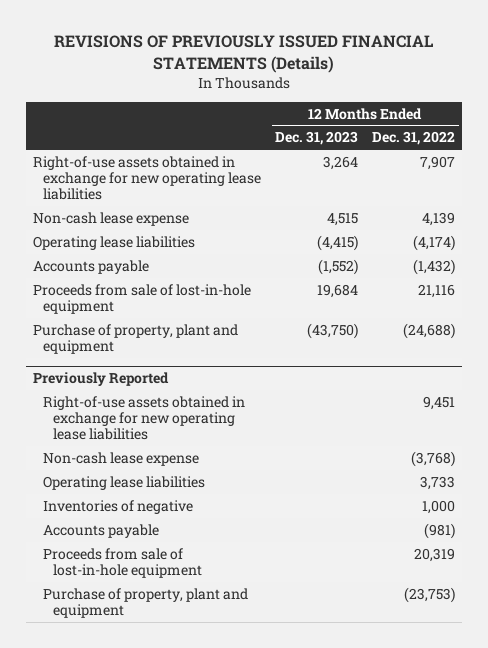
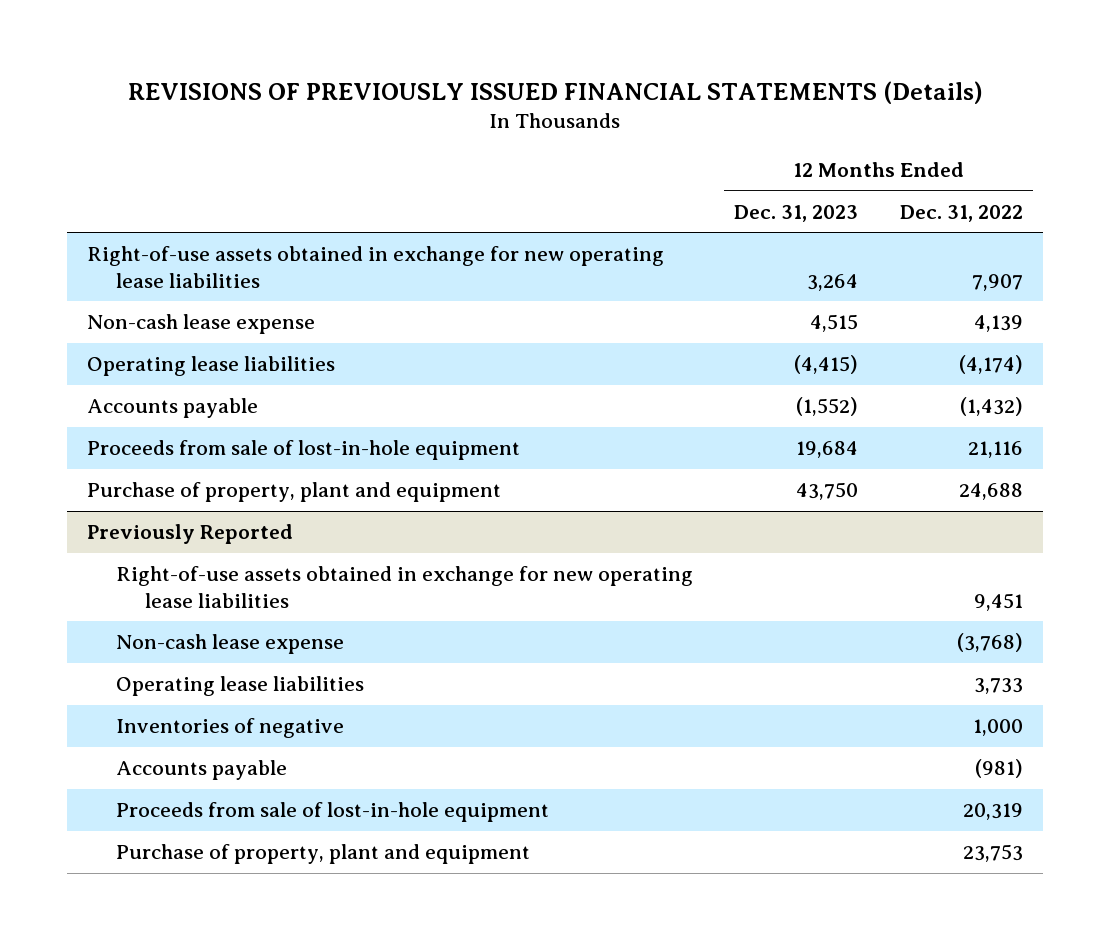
- Purchase of property, plant and equipment | (43,750) | (24,688)
+ Purchase of property, plant and equipment | 43,750 | 24,688
@ Previously Reported
- Purchase of property, plant and equipment | | (23,753)
+ Purchase of property, plant and equipment | | 23,753

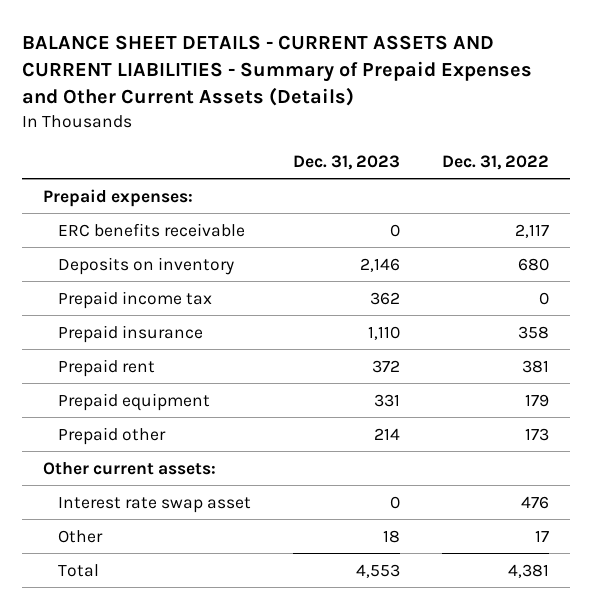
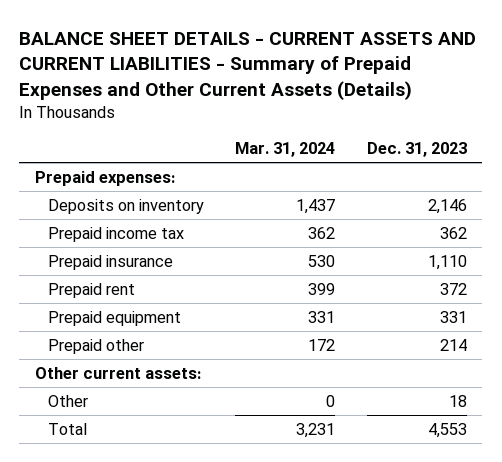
- | Dec. 31, 2023 | Dec. 31, 2022
+ | Mar. 31, 2024 | Dec. 31, 2023
- ERC benefits receivable | 0 | 2,117
- Interest rate swap asset | 0 | 476

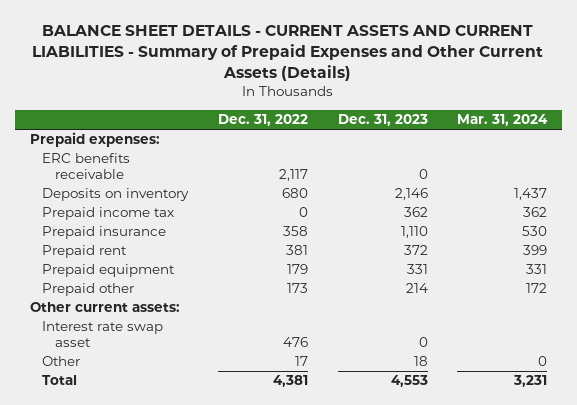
- | Mar. 31, 2024 | Dec. 31, 2023
+ | Dec. 31, 2022 | Dec. 31, 2023 | Mar. 31, 2024
+ ERC benefits receivable | 2,117 | 0 |
+ Interest rate swap asset | 476 | 0 |

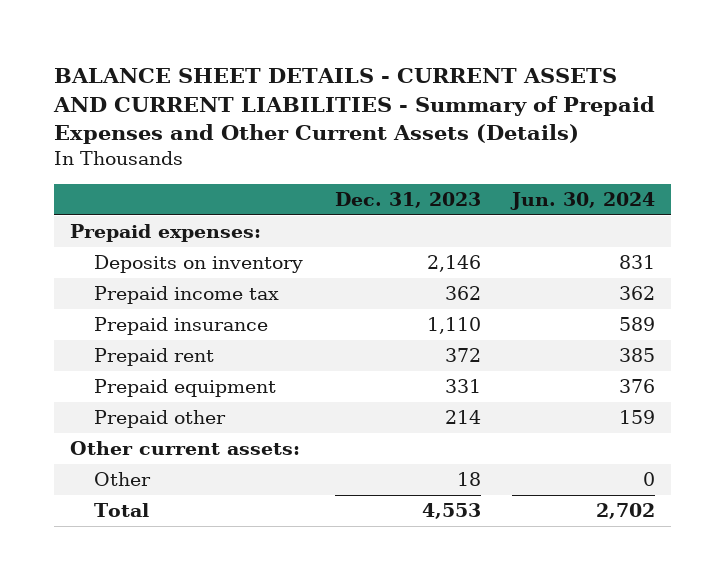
- | Dec. 31, 2022 | Dec. 31, 2023 | Mar. 31, 2024
+ | Dec. 31, 2023 | Jun. 30, 2024
- ERC benefits receivable | 2,117 | 0 |
- Interest rate swap asset | 476 | 0 |

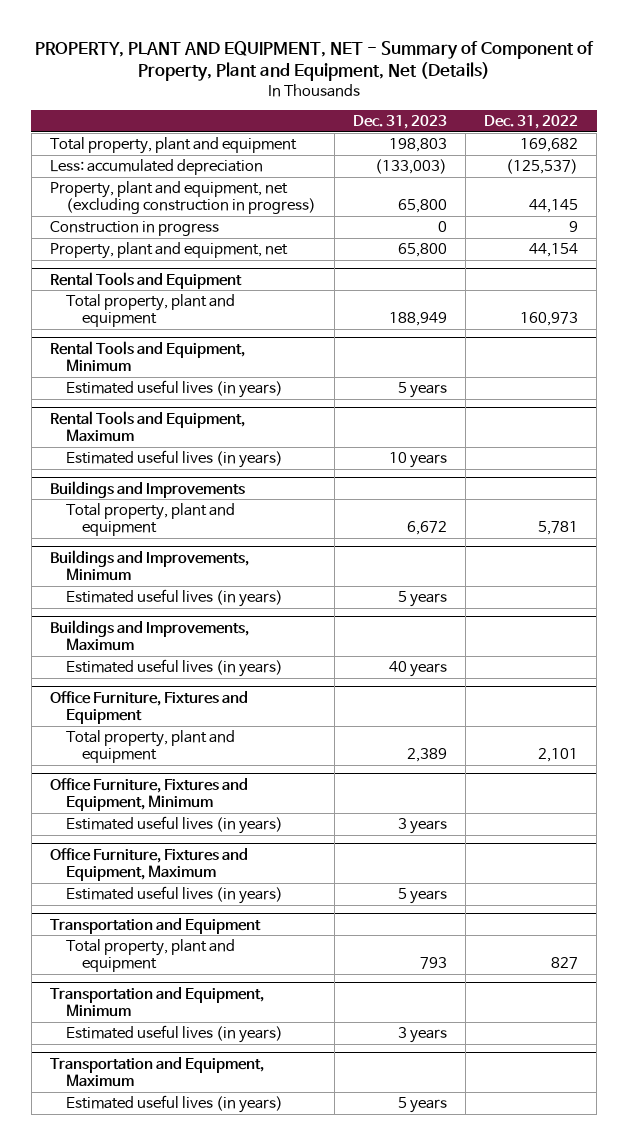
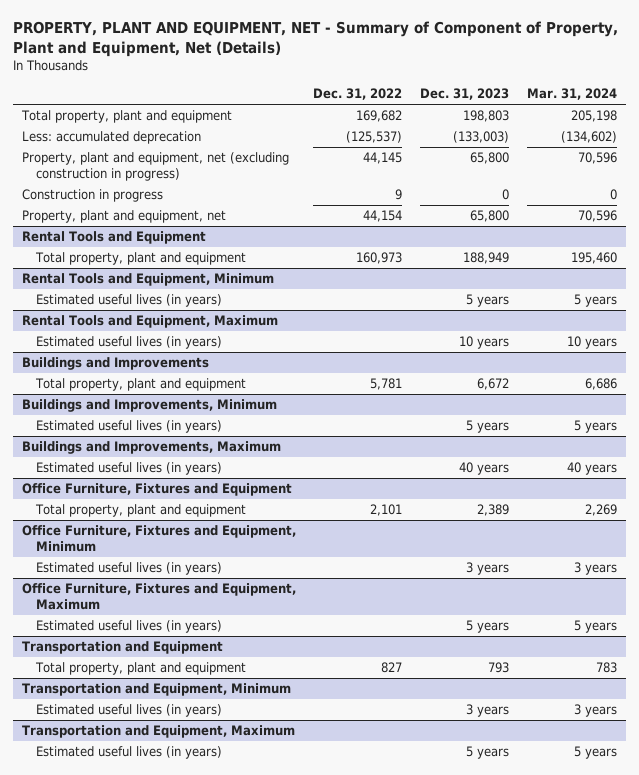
- | Dec. 31, 2023 | Dec. 31, 2022
+ | Dec. 31, 2022 | Dec. 31, 2023 | Mar. 31, 2024
- Less: accumulated depreciation | (133,003) | (125,537)
+ Less: accumulated deprecation | (125,537) | (133,003) | (134,602)

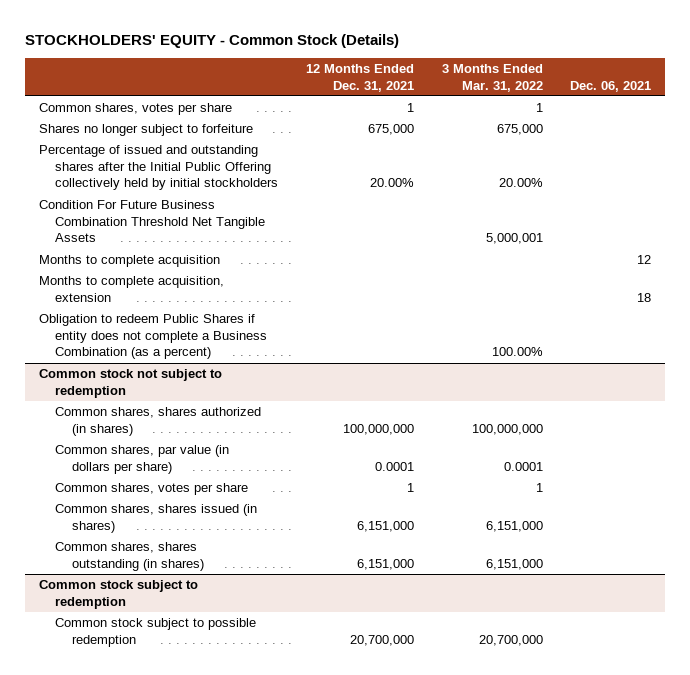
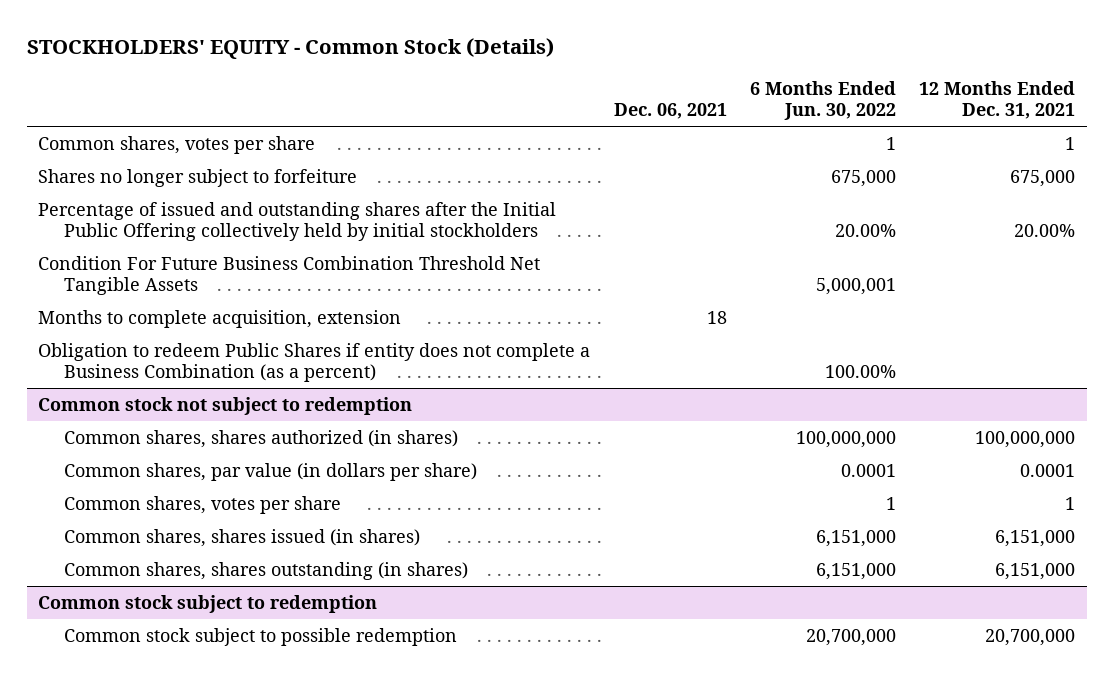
- | 12 Months Ended Dec. 31, 2021 | 3 Months Ended Mar. 31, 2022 | Dec. 06, 2021
+ | Dec. 06, 2021 | 6 Months Ended Jun. 30, 2022 | 12 Months Ended Dec. 31, 2021
- Months to complete acquisition | | | 12

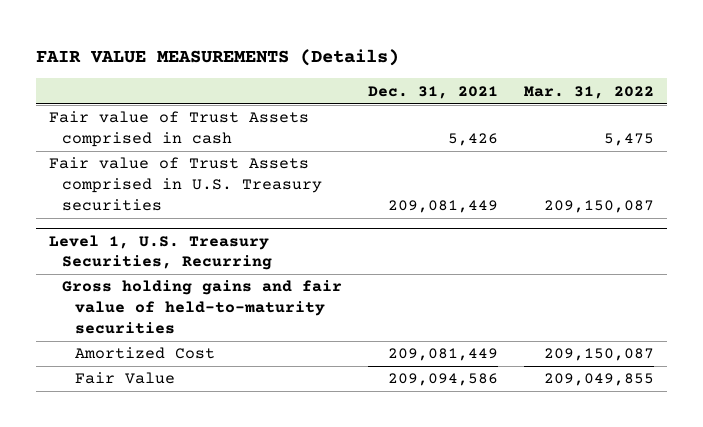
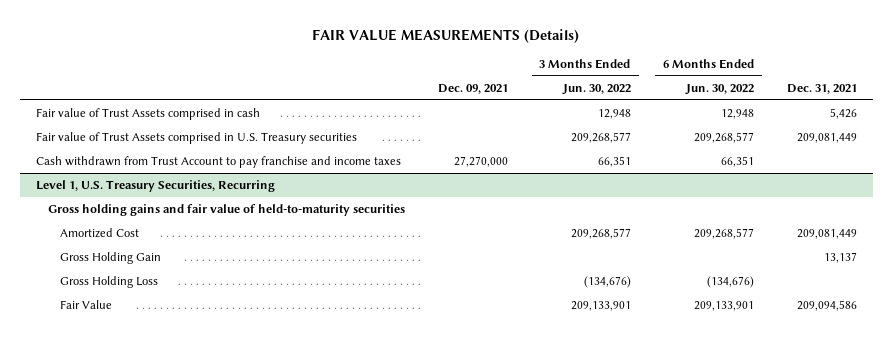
- | Dec. 31, 2021 | Mar. 31, 2022
+ | Dec. 09, 2021 | 3 Months Ended Jun. 30, 2022 | 6 Months Ended Jun. 30, 2022 | Dec. 31, 2021
+ Cash withdrawn from Trust Account to pay franchise and income taxes | 27,270,000 | 66,351 | 66,351 |
@ Level 1, U.S. Treasury Securities, Recurring
+ Gross Holding Gain | | | | 13,137
+ Gross Holding Loss | | (134,676) | (134,676) |

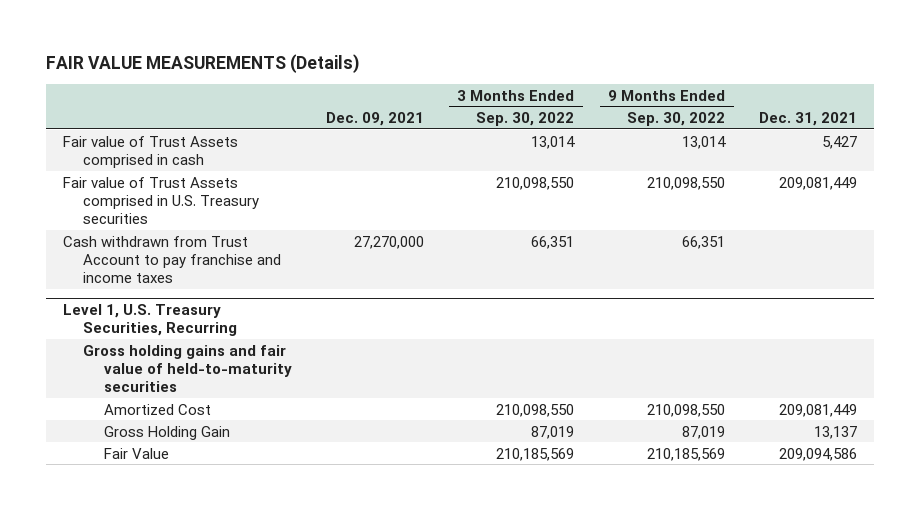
- | Dec. 09, 2021 | 3 Months Ended Jun. 30, 2022 | 6 Months Ended Jun. 30, 2022 | Dec. 31, 2021
+ | Dec. 09, 2021 | 3 Months Ended Sep. 30, 2022 | 9 Months Ended Sep. 30, 2022 | Dec. 31, 2021
- Fair value of Trust Assets comprised in cash | | 12,948 | 12,948 | 5,426
+ Fair value of Trust Assets comprised in cash | | 13,014 | 13,014 | 5,427
@ Level 1, U.S. Treasury Securities, Recurring
- Gross Holding Loss | | (134,676) | (134,676) |

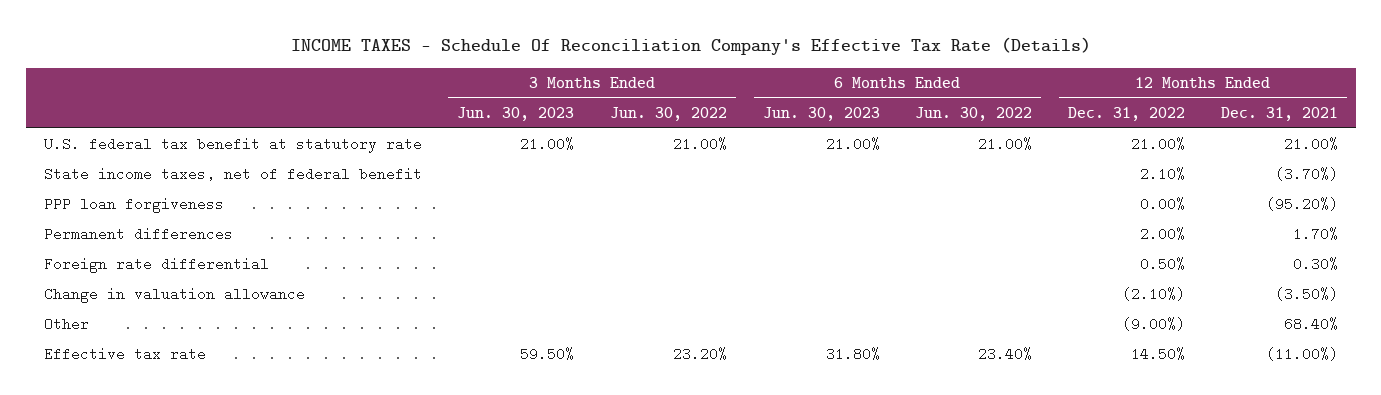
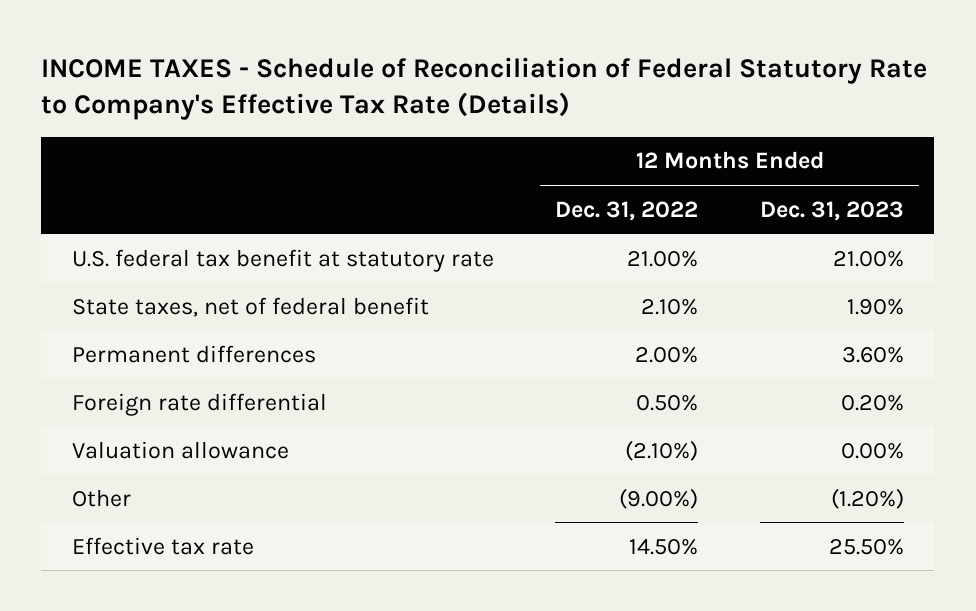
- INCOME TAXES - Schedule Of Reconciliation Company's Effective Tax Rate (Details)
+ INCOME TAXES - Schedule of Reconciliation of Federal Statutory Rate to Company's Effective Tax Rate (Details)
- | 3 Months Ended Jun. 30, 2023 | 3 Months Ended Jun. 30, 2022 | 6 Months Ended Jun. 30, 2023 | 6 Months Ended Jun. 30, 2022 | 12 Months Ended Dec. 31, 2022 | 12 Months Ended Dec. 31, 2021
+ | 12 Months Ended Dec. 31, 2022 | 12 Months Ended Dec. 31, 2023
- State income taxes, net of federal benefit | | | | | 2.10% | (3.70%)
- PPP loan forgiveness | | | | | 0.00% | (95.20%)
+ State taxes, net of federal benefit | 2.10% | 1.90%
- Change in valuation allowance | | | | | (2.10%) | (3.50%)
+ Valuation allowance | (2.10%) | 0.00%

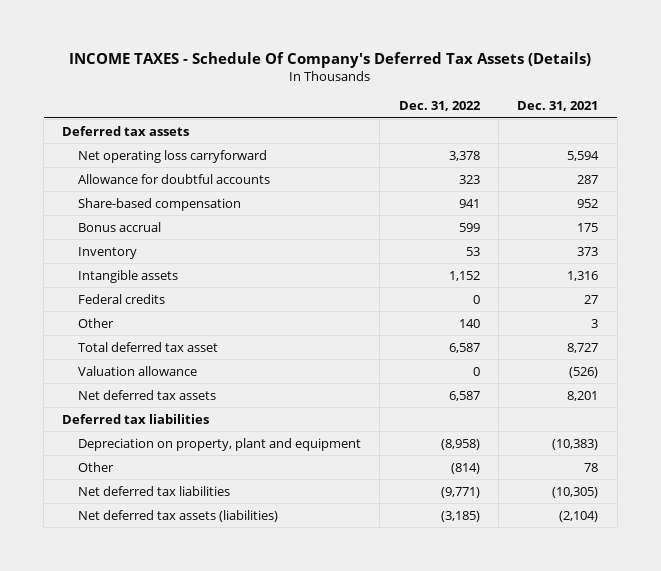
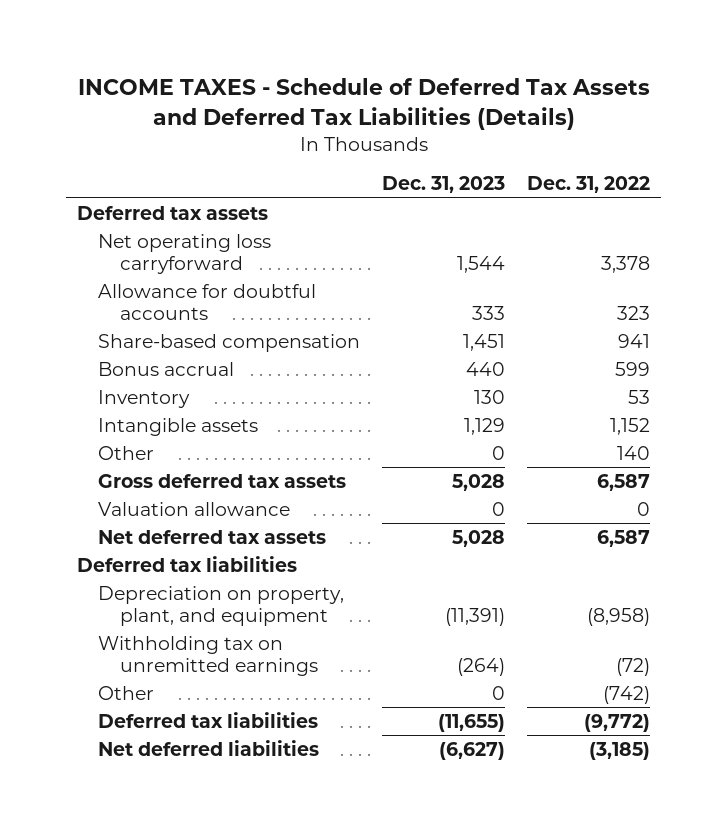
- INCOME TAXES - Schedule Of Company's Deferred Tax Assets (Details)
+ INCOME TAXES - Schedule of Deferred Tax Assets and Deferred Tax Liabilities (Details)
- | Dec. 31, 2022 | Dec. 31, 2021
+ | Dec. 31, 2023 | Dec. 31, 2022
- Federal credits | 0 | 27
- Total deferred tax asset | 6,587 | 8,727
+ Gross deferred tax assets | 5,028 | 6,587
- Depreciation on property, plant and equipment | (8,958) | (10,383)
- Other | (814) | 78
- Net deferred tax liabilities | (9,771) | (10,305)
- Net deferred tax assets (liabilities) | (3,185) | (2,104)
+ Depreciation on property, plant, and equipment | (11,391) | (8,958)
+ Withholding tax on unremitted earnings | (264) | (72)
+ Other | 0 | (742)
+ Deferred tax liabilities | (11,655) | (9,772)
+ Net deferred liabilities | (6,627) | (3,185)

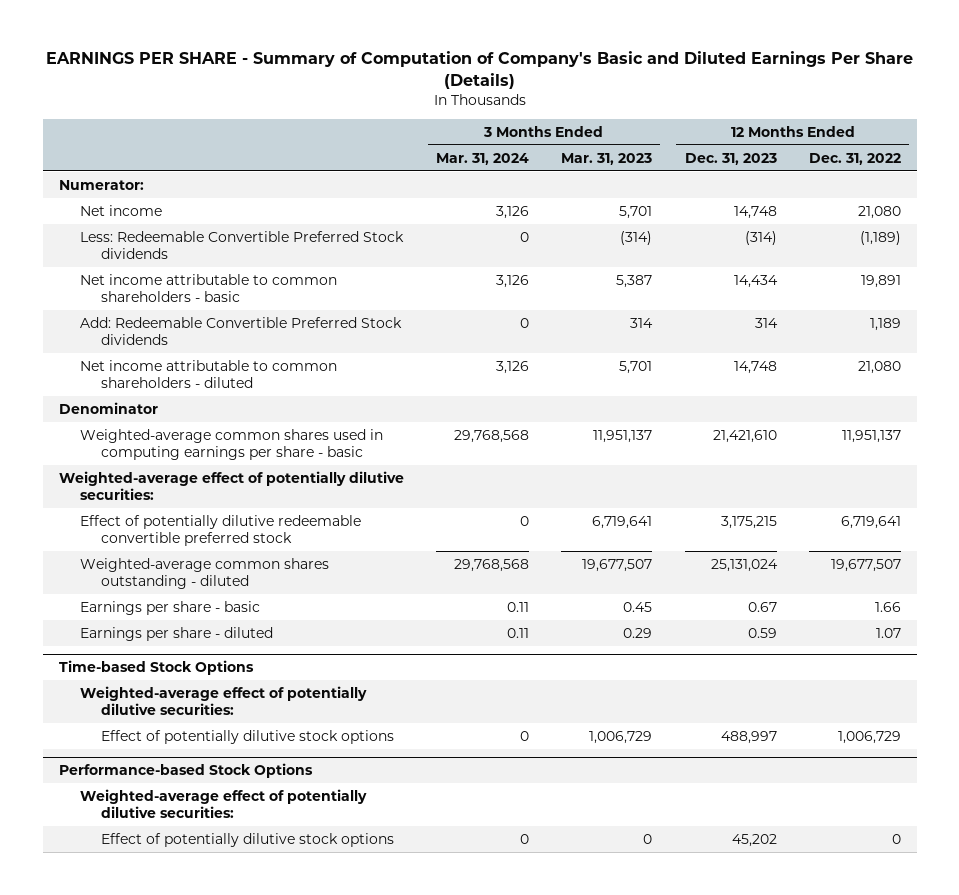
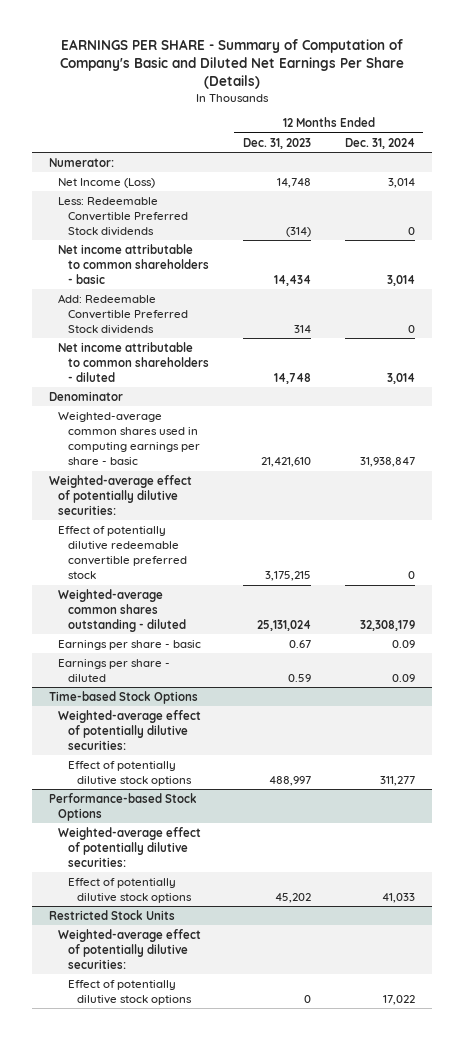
- EARNINGS PER SHARE - Summary of Computation of Company's Basic and Diluted Earnings Per Share (Details)
+ EARNINGS PER SHARE - Summary of Computation of Company's Basic and Diluted Net Earnings Per Share (Details)
- | 3 Months Ended Mar. 31, 2024 | 3 Months Ended Mar. 31, 2023 | 12 Months Ended Dec. 31, 2023 | 12 Months Ended Dec. 31, 2022
+ | 12 Months Ended Dec. 31, 2023 | 12 Months Ended Dec. 31, 2024
- Net income | 3,126 | 5,701 | 14,748 | 21,080
+ Net Income (Loss) | 14,748 | 3,014
+ Restricted Stock Units
+ Weighted-average effect of potentially dilutive securities:
+ Effect of potentially dilutive stock options | 0 | 17,022

